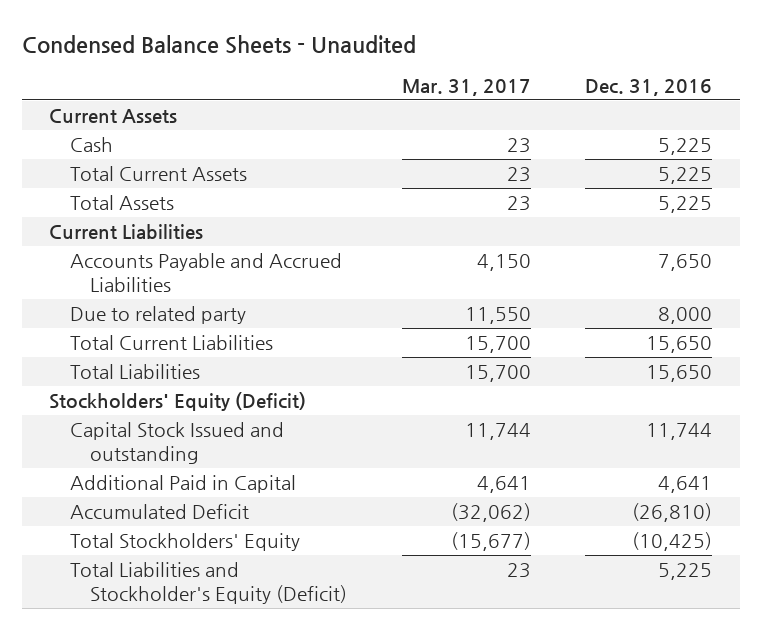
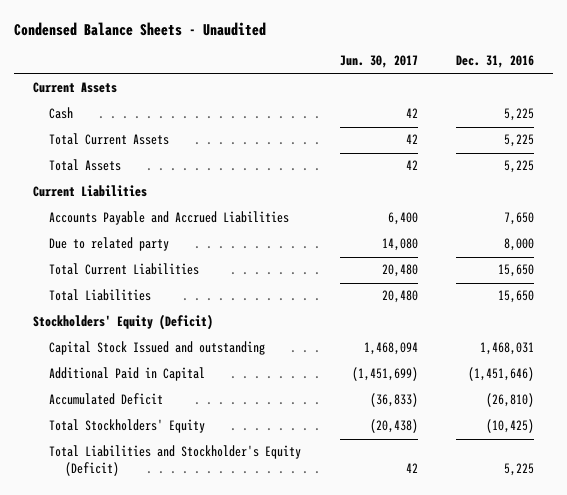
- | Mar. 31, 2017 | Dec. 31, 2016
+ | Jun. 30, 2017 | Dec. 31, 2016
- Capital Stock Issued and outstanding | 11,744 | 11,744
- Additional Paid in Capital | 4,641 | 4,641
+ Capital Stock Issued and outstanding | 1,468,094 | 1,468,031
+ Additional Paid in Capital | (1,451,699) | (1,451,646)

